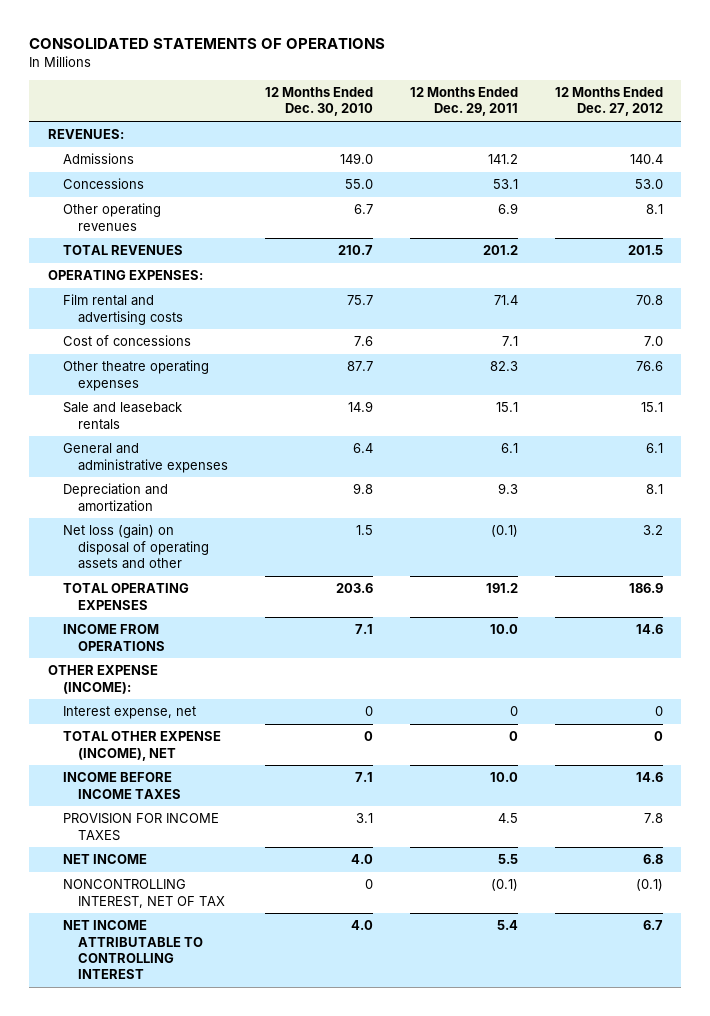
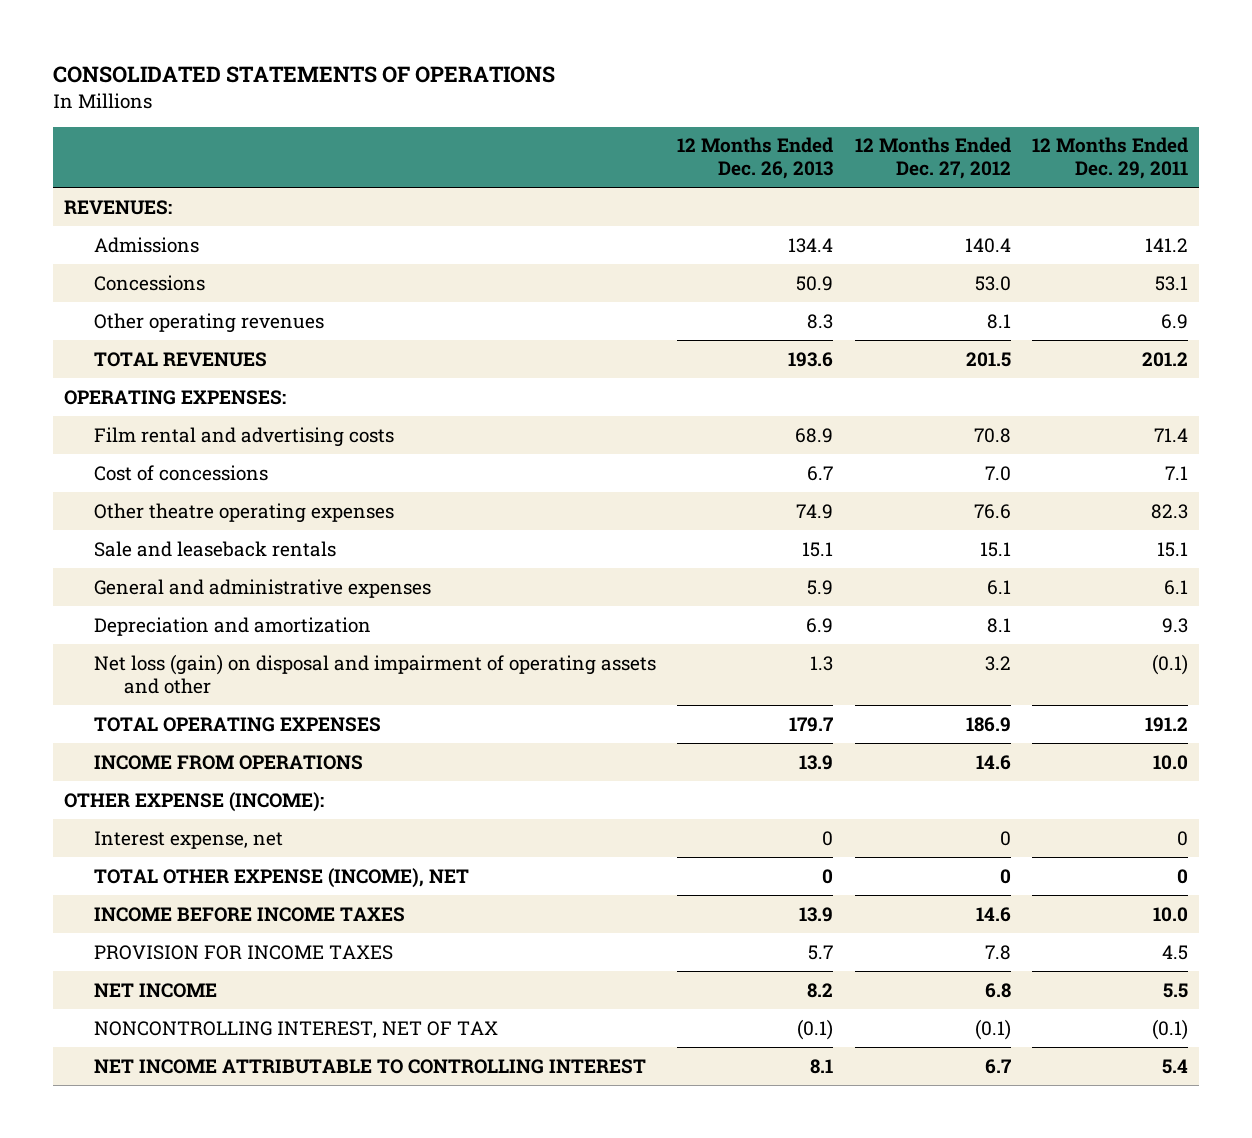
- | 12 Months Ended Dec. 30, 2010 | 12 Months Ended Dec. 29, 2011 | 12 Months Ended Dec. 27, 2012
+ | 12 Months Ended Dec. 26, 2013 | 12 Months Ended Dec. 27, 2012 | 12 Months Ended Dec. 29, 2011
- Net loss (gain) on disposal of operating assets and other | 1.5 | (0.1) | 3.2
+ Net loss (gain) on disposal and impairment of operating assets and other | 1.3 | 3.2 | (0.1)

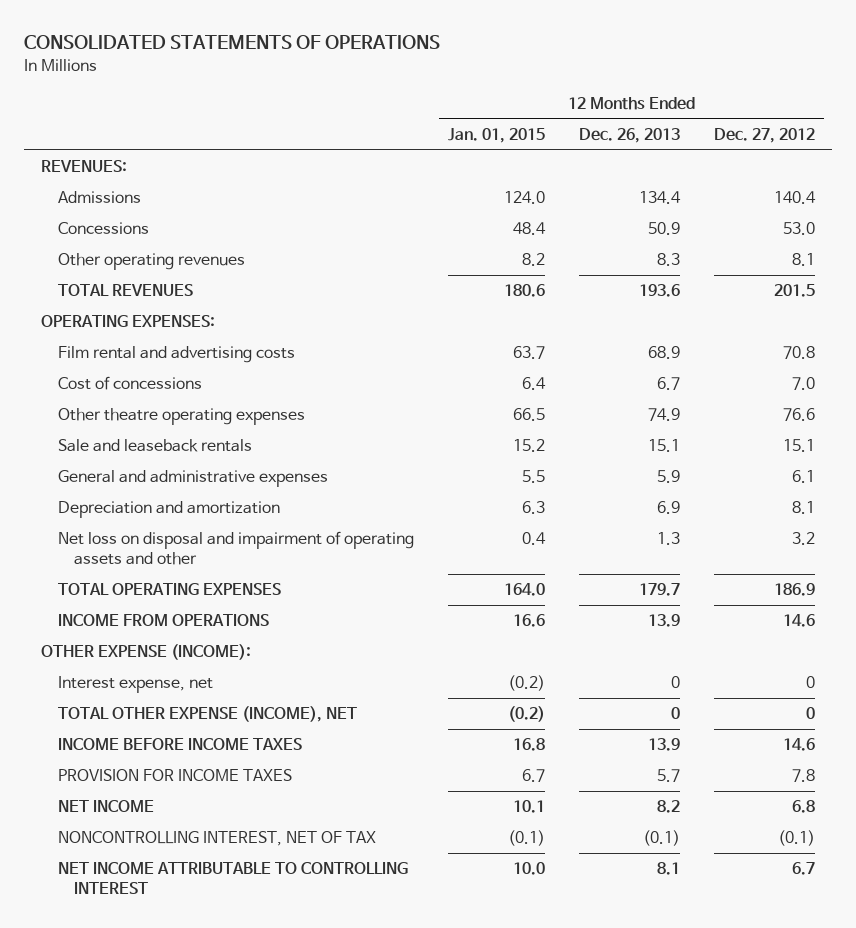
- | 12 Months Ended Dec. 26, 2013 | 12 Months Ended Dec. 27, 2012 | 12 Months Ended Dec. 29, 2011
+ | 12 Months Ended Jan. 01, 2015 | 12 Months Ended Dec. 26, 2013 | 12 Months Ended Dec. 27, 2012
- Net loss (gain) on disposal and impairment of operating assets and other | 1.3 | 3.2 | (0.1)
+ Net loss on disposal and impairment of operating assets and other | 0.4 | 1.3 | 3.2

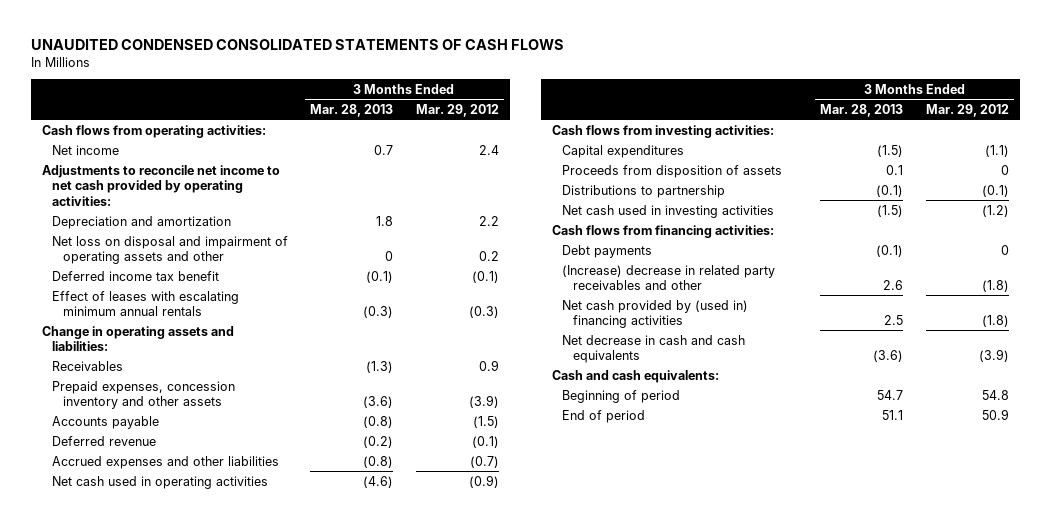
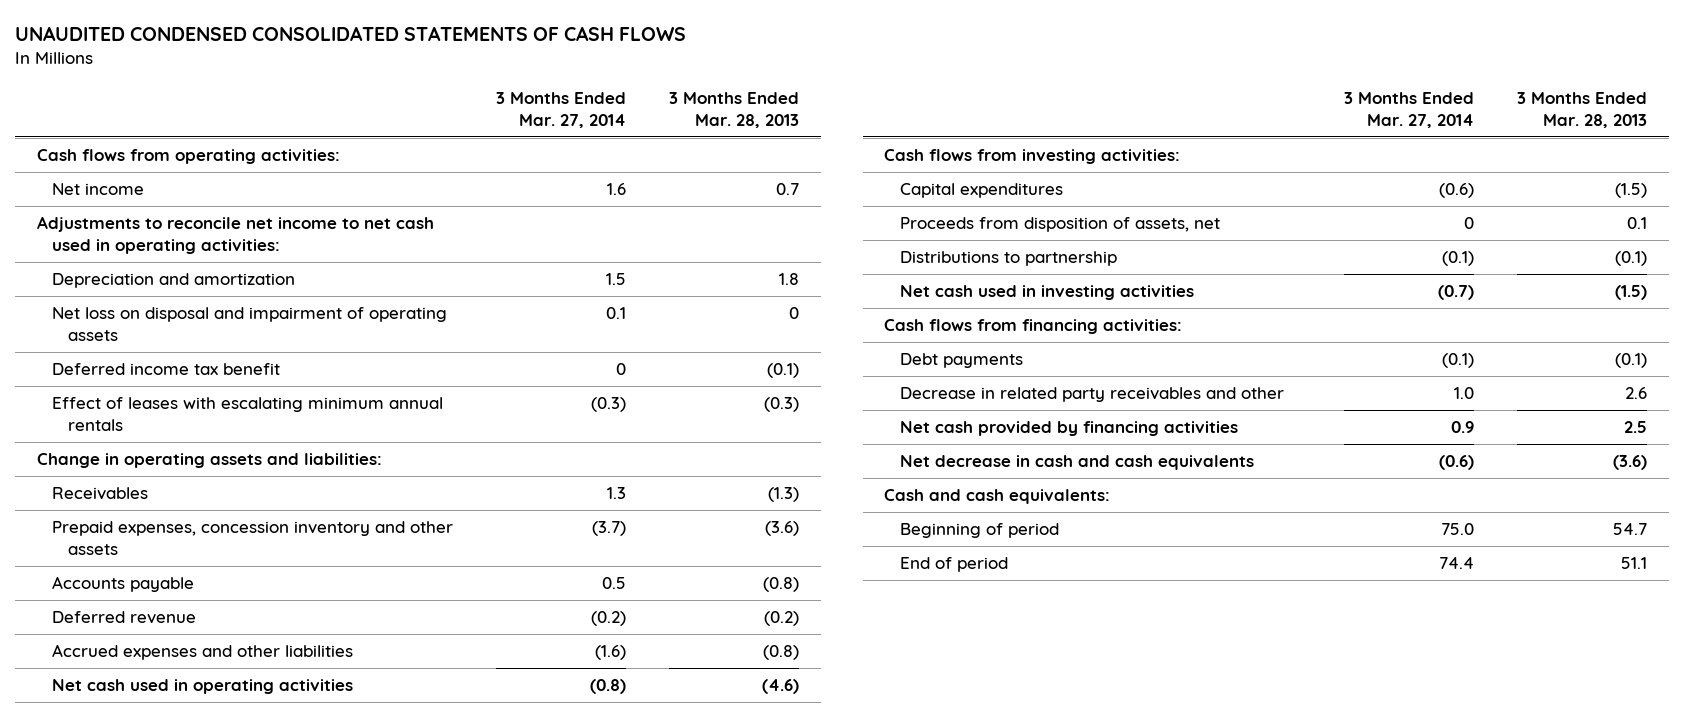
- | 3 Months Ended Mar. 28, 2013 | 3 Months Ended Mar. 29, 2012
+ | 3 Months Ended Mar. 27, 2014 | 3 Months Ended Mar. 28, 2013
- Adjustments to reconcile net income to net cash provided by operating activities:
+ Adjustments to reconcile net income to net cash used in operating activities:
- Net loss on disposal and impairment of operating assets and other | 0 | 0.2
+ Net loss on disposal and impairment of operating assets | 0.1 | 0
- Proceeds from disposition of assets | 0.1 | 0
+ Proceeds from disposition of assets, net | 0 | 0.1
- (Increase) decrease in related party receivables and other | 2.6 | (1.8)
- Net cash provided by (used in) financing activities | 2.5 | (1.8)
+ Decrease in related party receivables and other | 1.0 | 2.6
+ Net cash provided by financing activities | 0.9 | 2.5

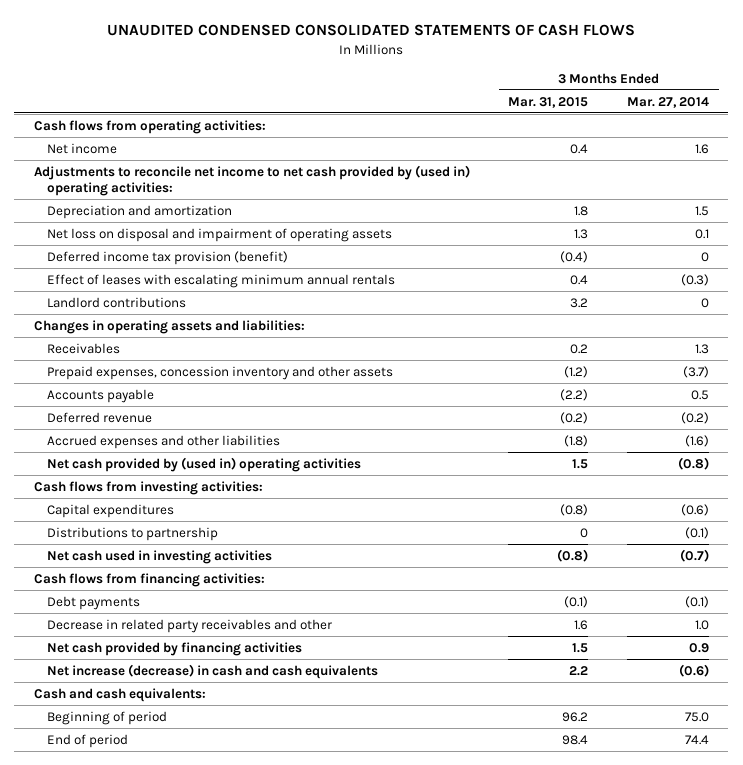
- | 3 Months Ended Mar. 27, 2014 | 3 Months Ended Mar. 28, 2013
+ | 3 Months Ended Mar. 31, 2015 | 3 Months Ended Mar. 27, 2014
- Adjustments to reconcile net income to net cash used in operating activities:
+ Adjustments to reconcile net income to net cash provided by (used in) operating activities:
- Deferred income tax benefit | 0 | (0.1)
+ Deferred income tax provision (benefit) | (0.4) | 0
- Change in operating assets and liabilities:
+ Landlord contributions | 3.2 | 0
+ Changes in operating assets and liabilities:
- Net cash used in operating activities | (0.8) | (4.6)
+ Net cash provided by (used in) operating activities | 1.5 | (0.8)
- Proceeds from disposition of assets, net | 0 | 0.1
- Net decrease in cash and cash equivalents | (0.6) | (3.6)
+ Net increase (decrease) in cash and cash equivalents | 2.2 | (0.6)

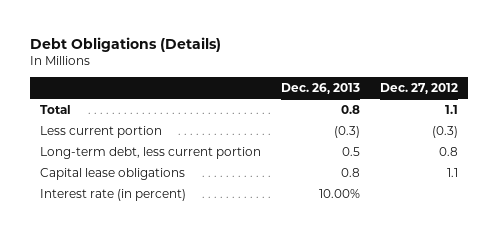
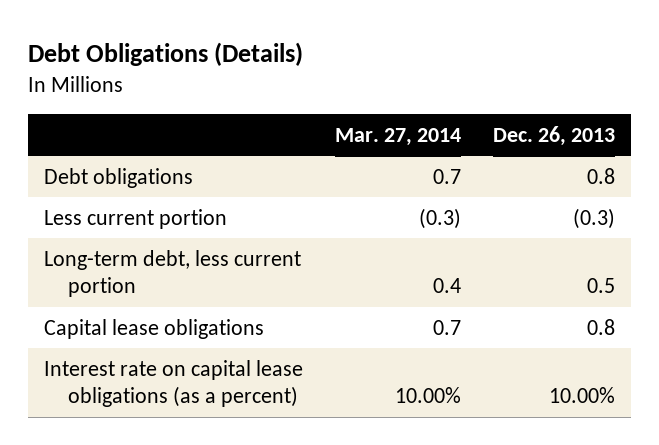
- | Dec. 26, 2013 | Dec. 27, 2012
+ | Mar. 27, 2014 | Dec. 26, 2013
- Total | 0.8 | 1.1
+ Debt obligations | 0.7 | 0.8
- Interest rate (in percent) | 10.00% |
+ Interest rate on capital lease obligations (as a percent) | 10.00% | 10.00%

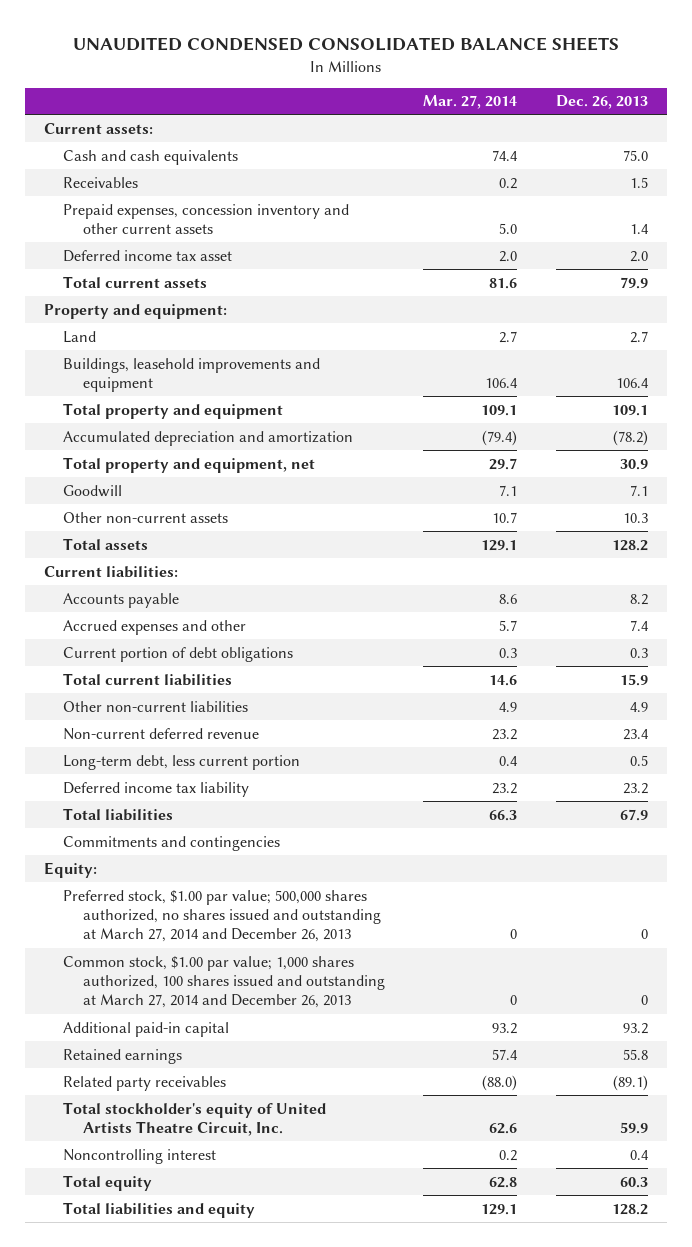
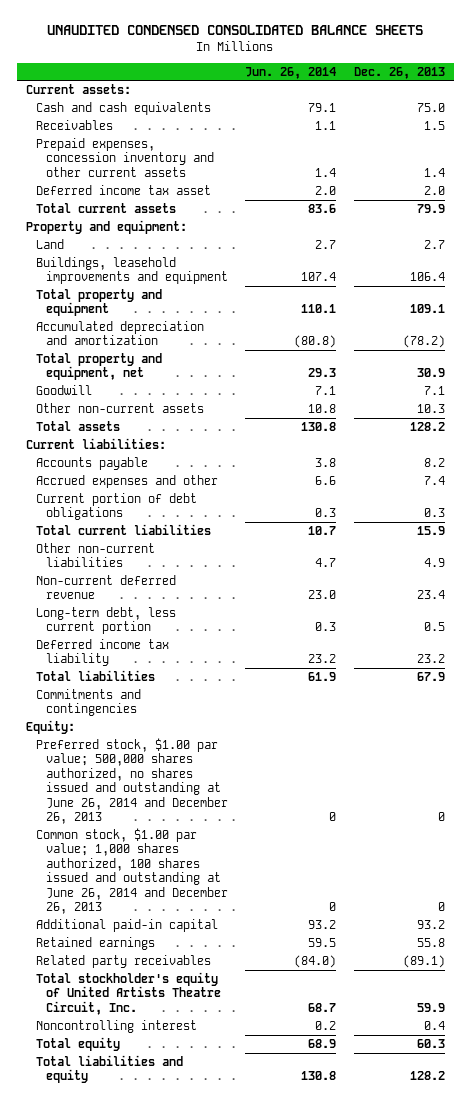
- | Mar. 27, 2014 | Dec. 26, 2013
+ | Jun. 26, 2014 | Dec. 26, 2013
- Preferred stock, $1.00 par value; 500,000 shares authorized, no shares issued and outstanding at March 27, 2014 and December 26, 2013 | 0 | 0
- Common stock, $1.00 par value; 1,000 shares authorized, 100 shares issued and outstanding at March 27, 2014 and December 26, 2013 | 0 | 0
+ Preferred stock, $1.00 par value; 500,000 shares authorized, no shares issued and outstanding at June 26, 2014 and December 26, 2013 | 0 | 0
+ Common stock, $1.00 par value; 1,000 shares authorized, 100 shares issued and outstanding at June 26, 2014 and December 26, 2013 | 0 | 0

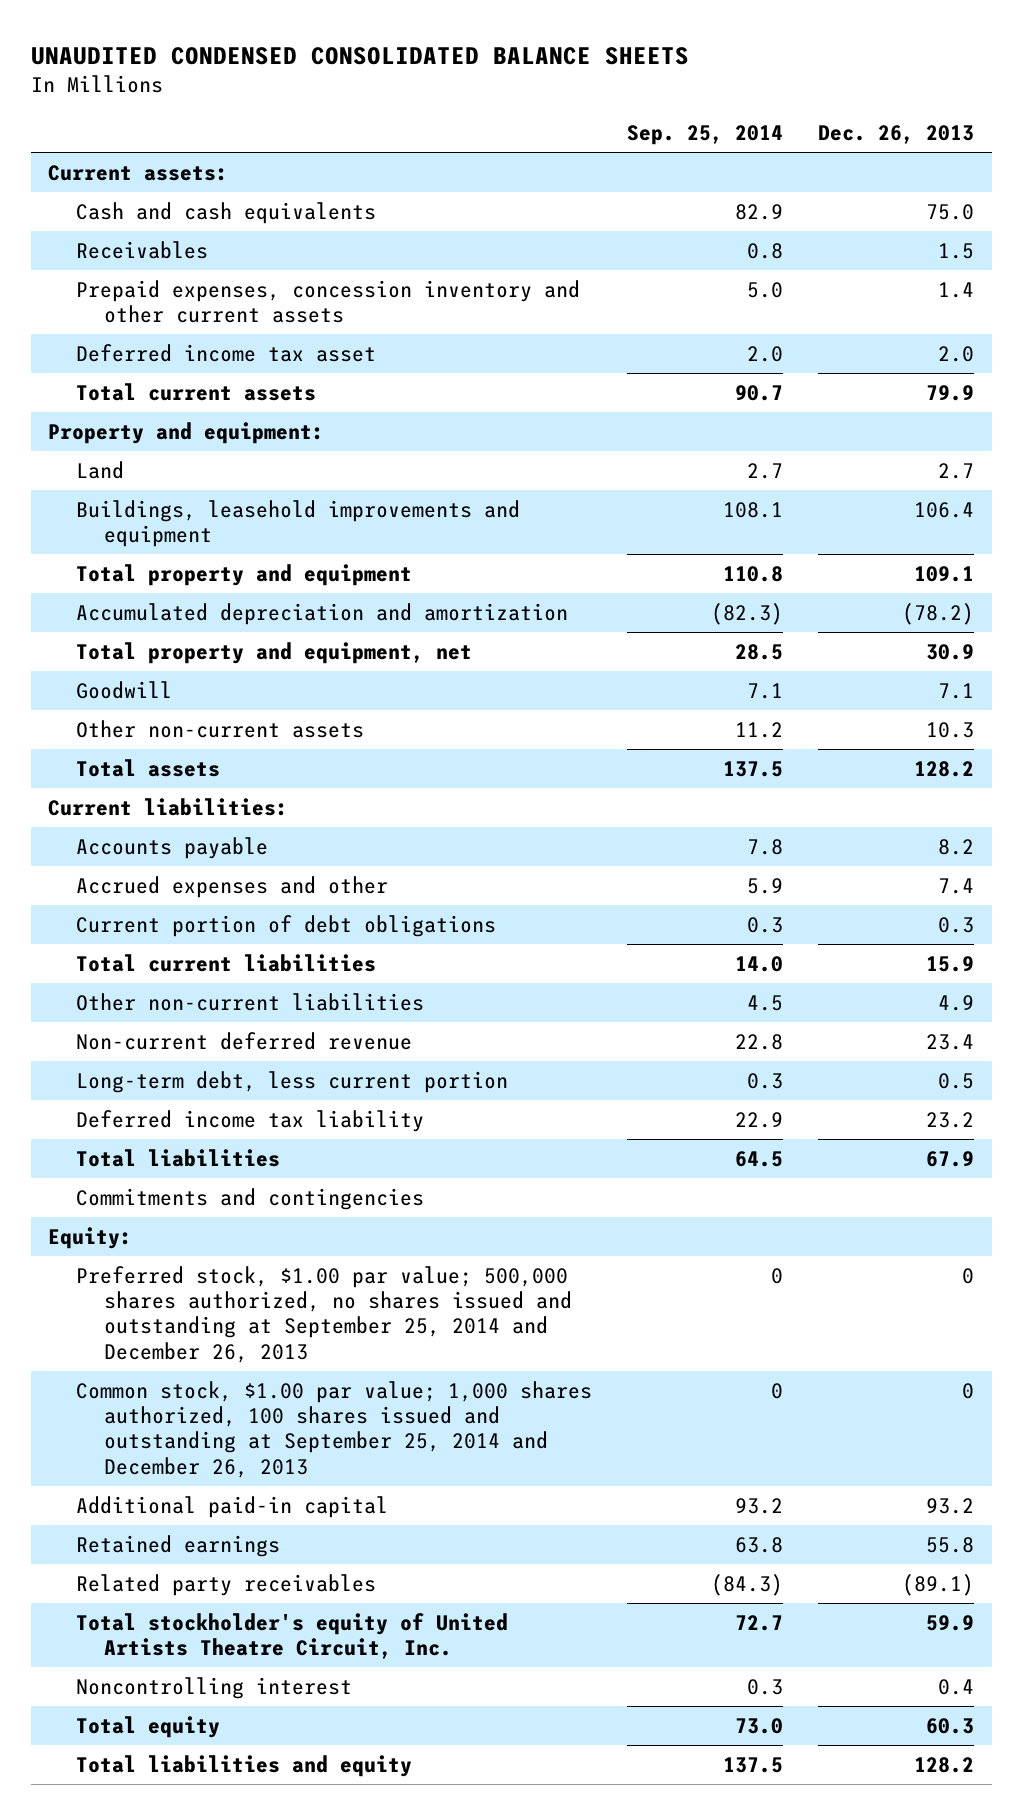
- | Jun. 26, 2014 | Dec. 26, 2013
+ | Sep. 25, 2014 | Dec. 26, 2013
- Preferred stock, $1.00 par value; 500,000 shares authorized, no shares issued and outstanding at June 26, 2014 and December 26, 2013 | 0 | 0
- Common stock, $1.00 par value; 1,000 shares authorized, 100 shares issued and outstanding at June 26, 2014 and December 26, 2013 | 0 | 0
+ Preferred stock, $1.00 par value; 500,000 shares authorized, no shares issued and outstanding at September 25, 2014 and December 26, 2013 | 0 | 0
+ Common stock, $1.00 par value; 1,000 shares authorized, 100 shares issued and outstanding at September 25, 2014 and December 26, 2013 | 0 | 0

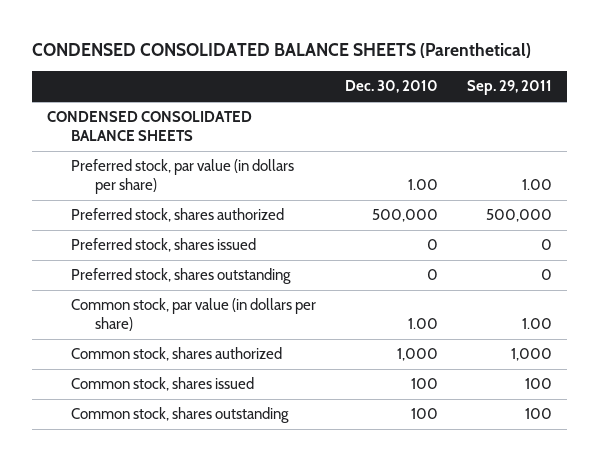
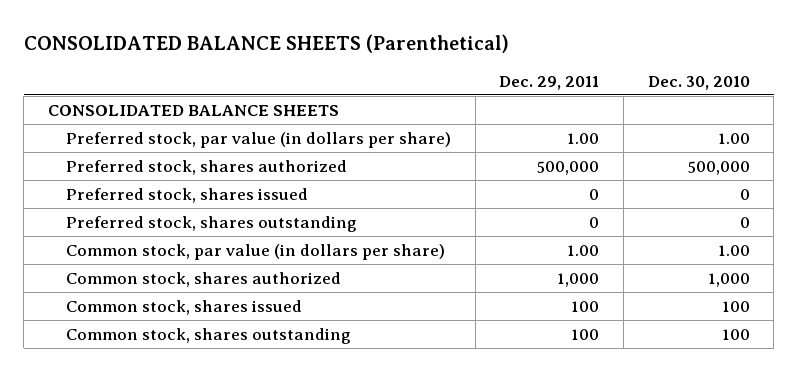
- CONDENSED CONSOLIDATED BALANCE SHEETS (Parenthetical)
+ CONSOLIDATED BALANCE SHEETS (Parenthetical)
- | Dec. 30, 2010 | Sep. 29, 2011
+ | Dec. 29, 2011 | Dec. 30, 2010
- CONDENSED CONSOLIDATED BALANCE SHEETS
+ CONSOLIDATED BALANCE SHEETS

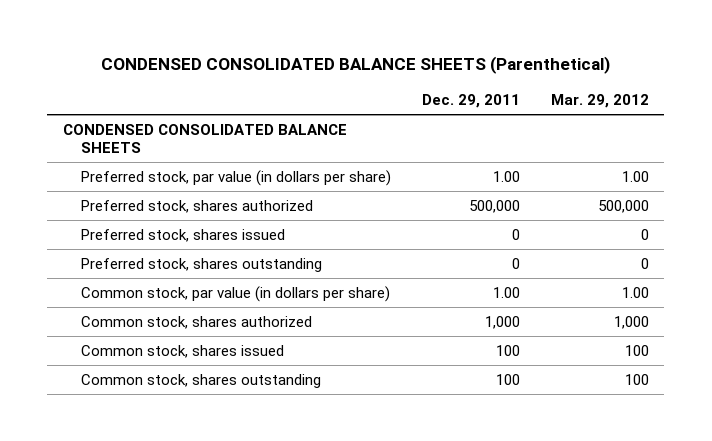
- CONSOLIDATED BALANCE SHEETS (Parenthetical)
+ CONDENSED CONSOLIDATED BALANCE SHEETS (Parenthetical)
- | Dec. 29, 2011 | Dec. 30, 2010
+ | Dec. 29, 2011 | Mar. 29, 2012
- CONSOLIDATED BALANCE SHEETS
+ CONDENSED CONSOLIDATED BALANCE SHEETS

